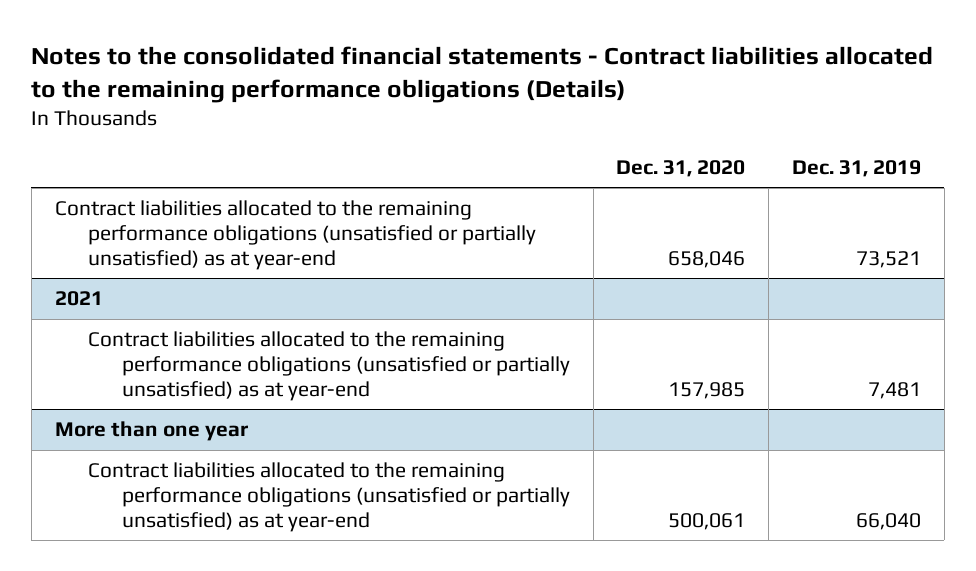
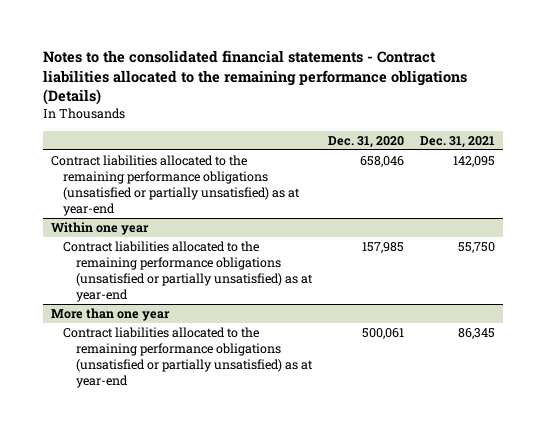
- | Dec. 31, 2020 | Dec. 31, 2019
+ | Dec. 31, 2020 | Dec. 31, 2021
- 2021
+ Within one year

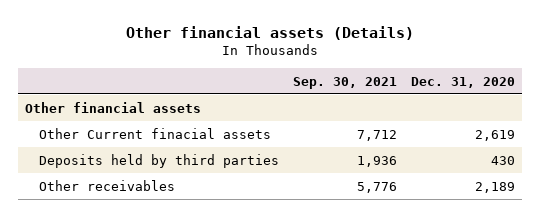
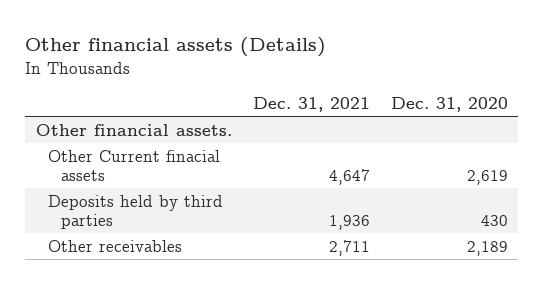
- | Sep. 30, 2021 | Dec. 31, 2020
+ | Dec. 31, 2021 | Dec. 31, 2020
- Other financial assets
+ Other financial assets.

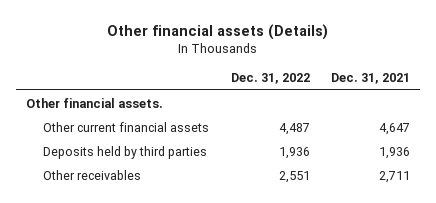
- | Dec. 31, 2021 | Dec. 31, 2020
+ | Dec. 31, 2022 | Dec. 31, 2021
- Other Current finacial assets | 4,647 | 2,619
+ Other current financial assets | 4,487 | 4,647

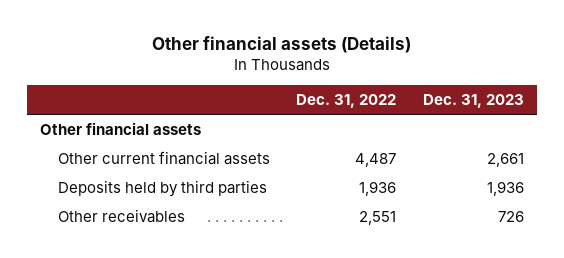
- | Dec. 31, 2022 | Dec. 31, 2021
+ | Dec. 31, 2022 | Dec. 31, 2023
- Other financial assets.
+ Other financial assets

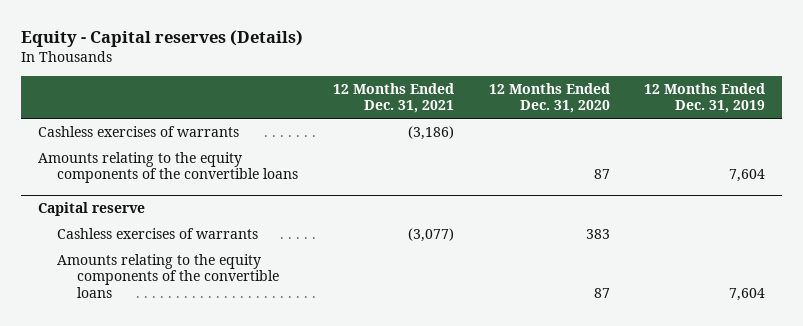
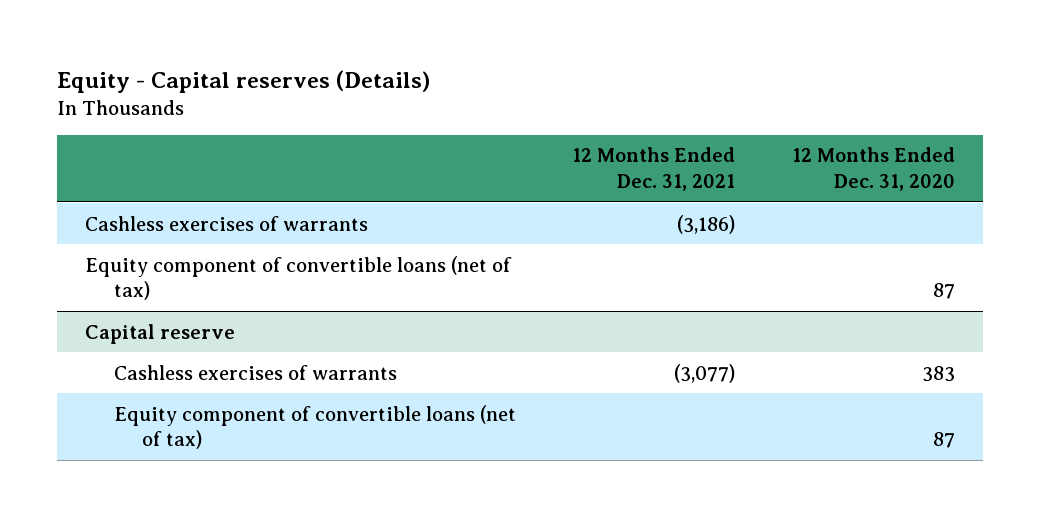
- | 12 Months Ended Dec. 31, 2021 | 12 Months Ended Dec. 31, 2020 | 12 Months Ended Dec. 31, 2019
+ | 12 Months Ended Dec. 31, 2021 | 12 Months Ended Dec. 31, 2020
- Amounts relating to the equity components of the convertible loans | | 87 | 7,604
+ Equity component of convertible loans (net of tax) | | 87
@ Capital reserve
- Amounts relating to the equity components of the convertible loans | | 87 | 7,604
+ Equity component of convertible loans (net of tax) | | 87

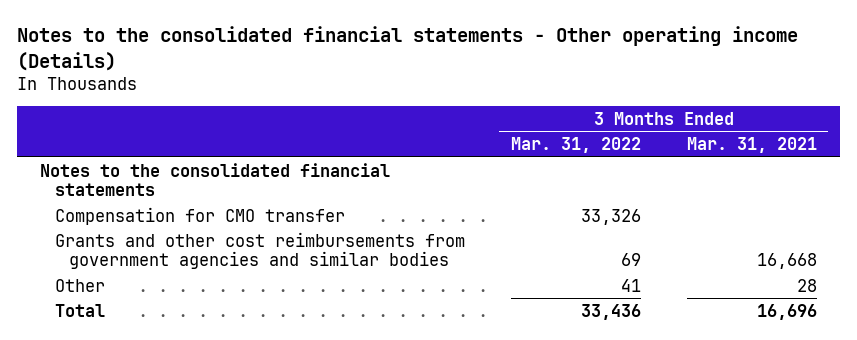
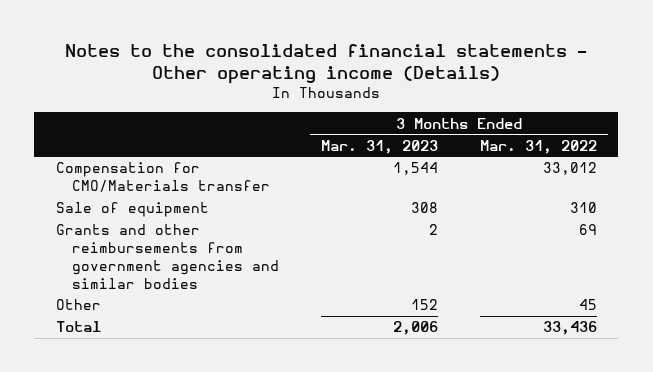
- | 3 Months Ended Mar. 31, 2022 | 3 Months Ended Mar. 31, 2021
+ | 3 Months Ended Mar. 31, 2023 | 3 Months Ended Mar. 31, 2022
- Notes to the consolidated financial statements
- Compensation for CMO transfer | 33,326 |
- Grants and other cost reimbursements from government agencies and similar bodies | 69 | 16,668
- Other | 41 | 28
+ Compensation for CMO/Materials transfer | 1,544 | 33,012
+ Sale of equipment | 308 | 310
+ Grants and other reimbursements from government agencies and similar bodies | 2 | 69
+ Other | 152 | 45

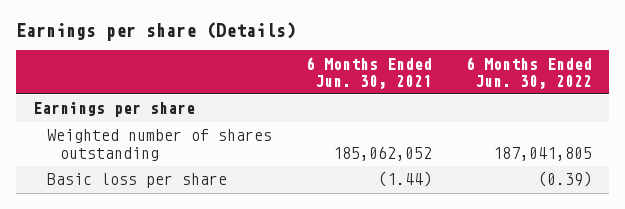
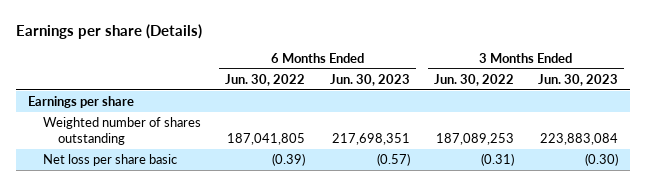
- | 6 Months Ended Jun. 30, 2021 | 6 Months Ended Jun. 30, 2022
+ | 6 Months Ended Jun. 30, 2022 | 6 Months Ended Jun. 30, 2023 | 3 Months Ended Jun. 30, 2022 | 3 Months Ended Jun. 30, 2023
- Basic loss per share | (1.44) | (0.39)
+ Net loss per share basic | (0.39) | (0.57) | (0.31) | (0.30)

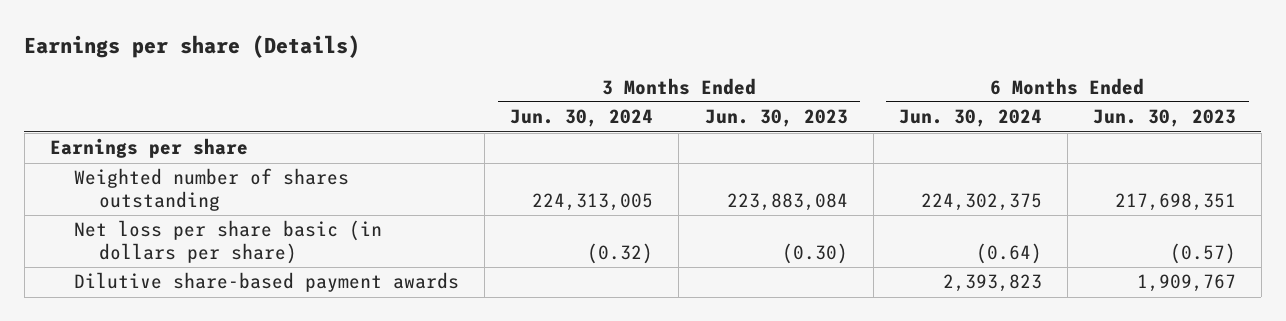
- | 6 Months Ended Jun. 30, 2022 | 6 Months Ended Jun. 30, 2023 | 3 Months Ended Jun. 30, 2022 | 3 Months Ended Jun. 30, 2023
+ | 3 Months Ended Jun. 30, 2024 | 3 Months Ended Jun. 30, 2023 | 6 Months Ended Jun. 30, 2024 | 6 Months Ended Jun. 30, 2023
- Net loss per share basic | (0.39) | (0.57) | (0.31) | (0.30)
+ Net loss per share basic (in dollars per share) | (0.32) | (0.30) | (0.64) | (0.57)
+ Dilutive share-based payment awards | | | 2,393,823 | 1,909,767

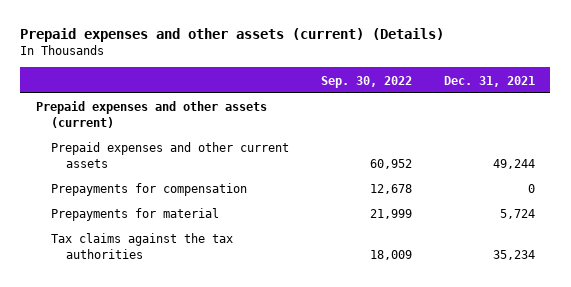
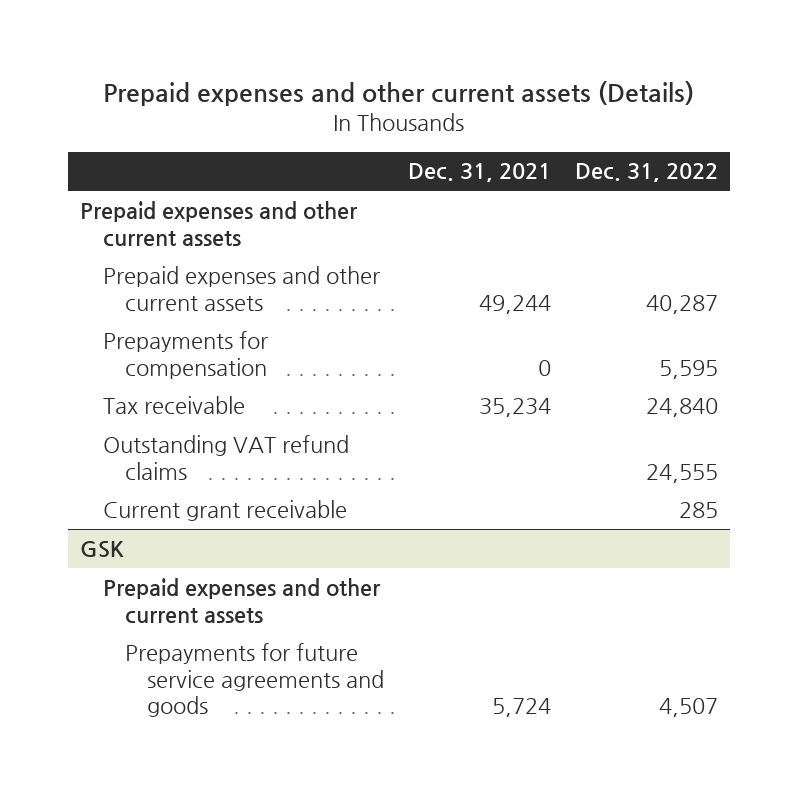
- Prepaid expenses and other assets (current) (Details)
+ Prepaid expenses and other current assets (Details)
- | Sep. 30, 2022 | Dec. 31, 2021
+ | Dec. 31, 2021 | Dec. 31, 2022
- Prepaid expenses and other assets (current)
+ Prepaid expenses and other current assets
- Prepayments for material | 21,999 | 5,724
- Tax claims against the tax authorities | 18,009 | 35,234
+ Tax receivable | 35,234 | 24,840
+ Outstanding VAT refund claims | | 24,555
+ Current grant receivable | | 285
+ GSK
+ Prepaid expenses and other current assets
+ Prepayments for future service agreements and goods | 5,724 | 4,507

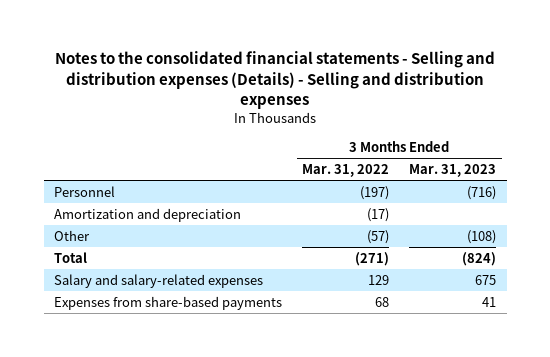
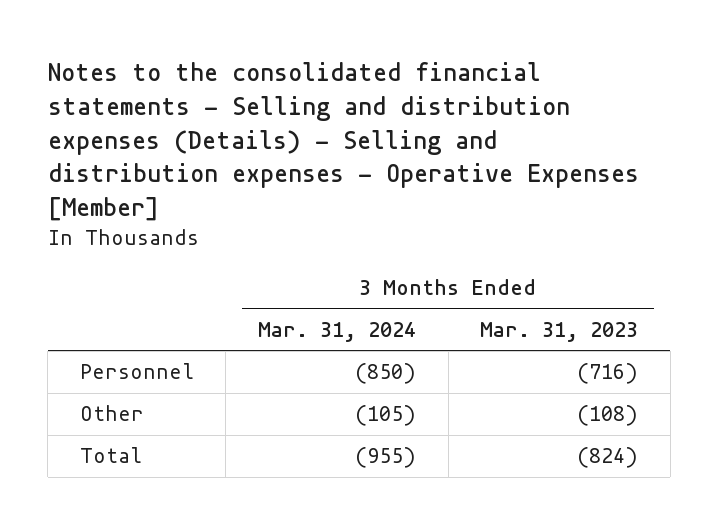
- Notes to the consolidated financial statements - Selling and distribution expenses (Details) - Selling and distribution expenses
+ Notes to the consolidated financial statements - Selling and distribution expenses (Details) - Selling and distribution expenses - Operative Expenses [Member]
- | 3 Months Ended Mar. 31, 2022 | 3 Months Ended Mar. 31, 2023
+ | 3 Months Ended Mar. 31, 2024 | 3 Months Ended Mar. 31, 2023
- Amortization and depreciation | (17) |
- Salary and salary-related expenses | 129 | 675
- Expenses from share-based payments | 68 | 41

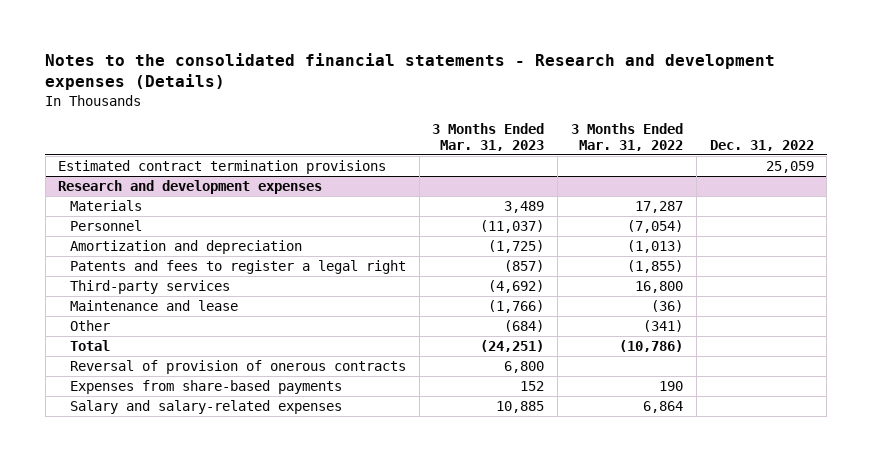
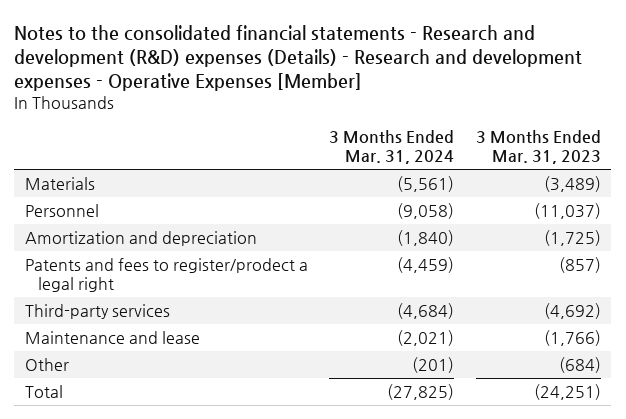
- Notes to the consolidated financial statements - Research and development expenses (Details)
+ Notes to the consolidated financial statements - Research and development (R&D) expenses (Details) - Research and development expenses - Operative Expenses [Member]
- | 3 Months Ended Mar. 31, 2023 | 3 Months Ended Mar. 31, 2022 | Dec. 31, 2022
+ | 3 Months Ended Mar. 31, 2024 | 3 Months Ended Mar. 31, 2023
- Estimated contract termination provisions | | | 25,059
- Research and development expenses
- Materials | 3,489 | 17,287 |
+ Materials | (5,561) | (3,489)
- Patents and fees to register a legal right | (857) | (1,855) |
+ Patents and fees to register/prodect a legal right | (4,459) | (857)
- Reversal of provision of onerous contracts | 6,800 | |
- Expenses from share-based payments | 152 | 190 |
- Salary and salary-related expenses | 10,885 | 6,864 |

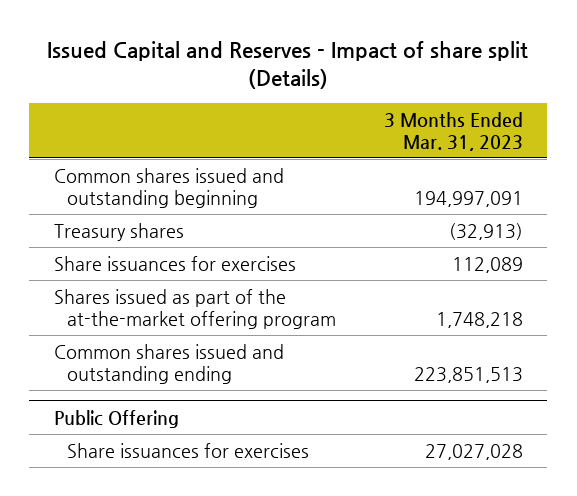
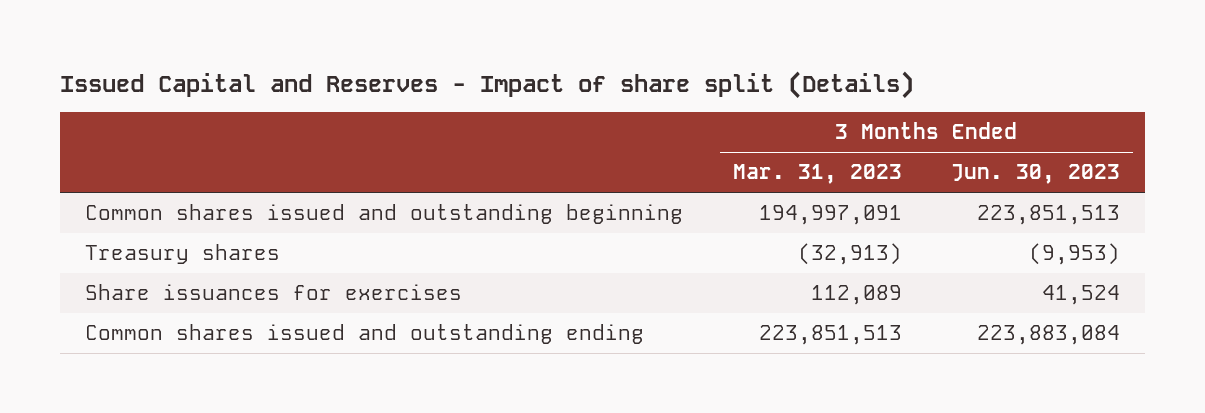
- | 3 Months Ended Mar. 31, 2023
+ | 3 Months Ended Mar. 31, 2023 | 3 Months Ended Jun. 30, 2023
- Shares issued as part of the at-the-market offering program | 1,748,218
- Public Offering
- Share issuances for exercises | 27,027,028

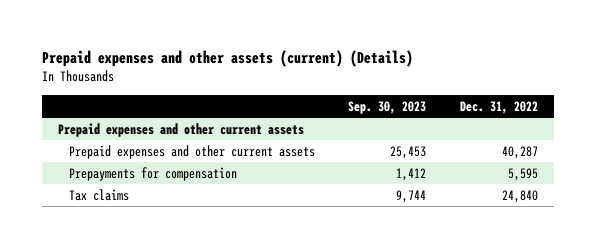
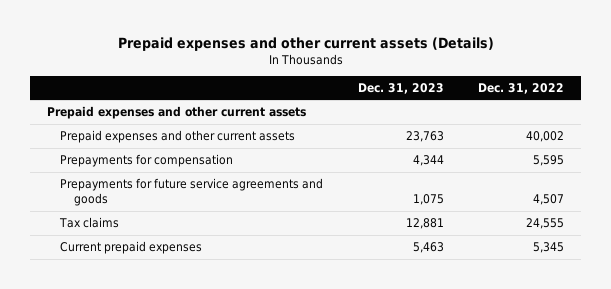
- Prepaid expenses and other assets (current) (Details)
+ Prepaid expenses and other current assets (Details)
- | Sep. 30, 2023 | Dec. 31, 2022
+ | Dec. 31, 2023 | Dec. 31, 2022
- Prepaid expenses and other current assets | 25,453 | 40,287
+ Prepaid expenses and other current assets | 23,763 | 40,002
- Tax claims | 9,744 | 24,840
+ Prepayments for future service agreements and goods | 1,075 | 4,507
+ Tax claims | 12,881 | 24,555
+ Current prepaid expenses | 5,463 | 5,345

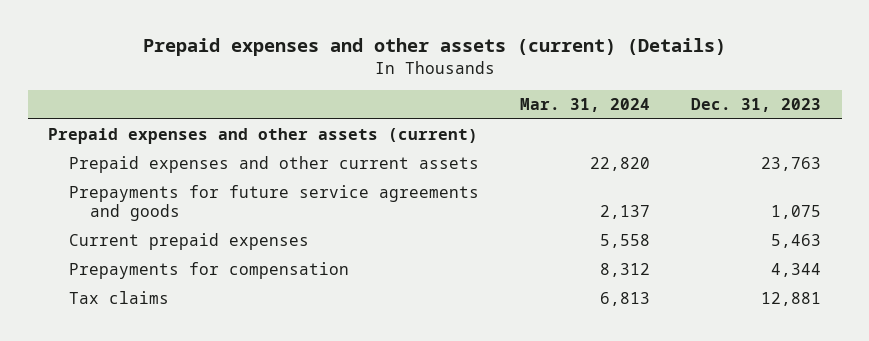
- Prepaid expenses and other current assets (Details)
+ Prepaid expenses and other assets (current) (Details)
- | Dec. 31, 2023 | Dec. 31, 2022
+ | Mar. 31, 2024 | Dec. 31, 2023
- Prepaid expenses and other current assets
+ Prepaid expenses and other assets (current)
moved down: Prepayments for compensation | 8,312 | 4,344
moved down: Tax claims | 6,813 | 12,881

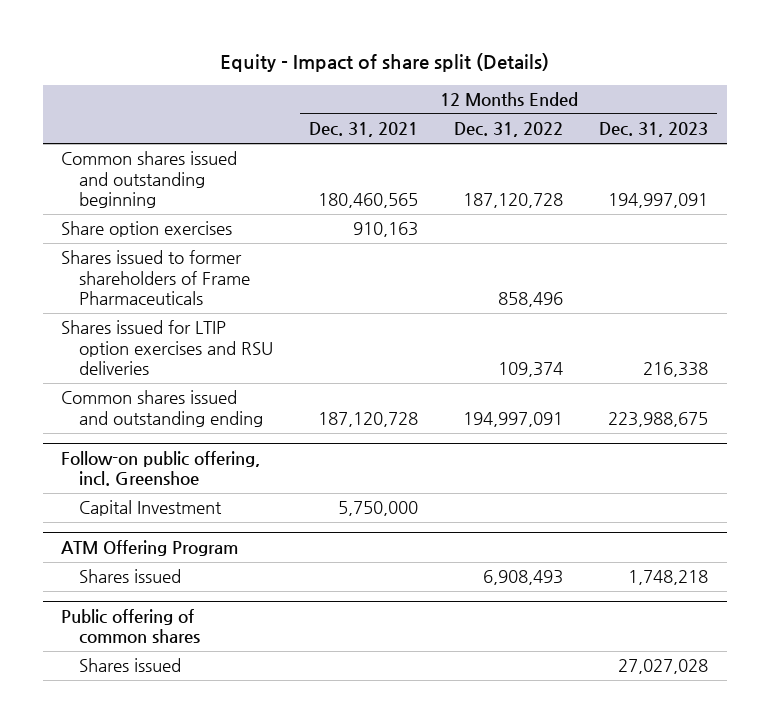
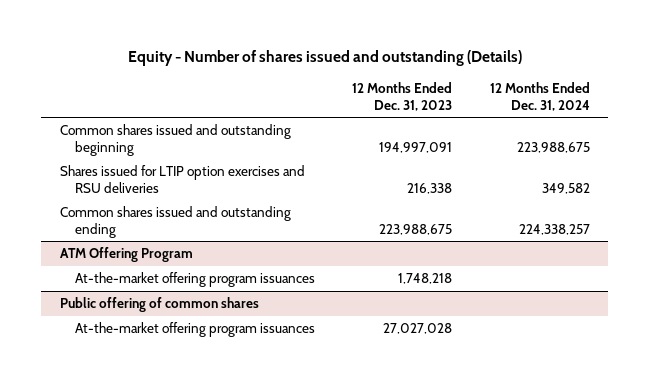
- Equity - Impact of share split (Details)
+ Equity - Number of shares issued and outstanding (Details)
- | 12 Months Ended Dec. 31, 2021 | 12 Months Ended Dec. 31, 2022 | 12 Months Ended Dec. 31, 2023
+ | 12 Months Ended Dec. 31, 2023 | 12 Months Ended Dec. 31, 2024
- Share option exercises | 910,163 | |
- Shares issued to former shareholders of Frame Pharmaceuticals | | 858,496 |
- Follow-on public offering, incl. Greenshoe
- Capital Investment | 5,750,000 | |
@ ATM Offering Program
- Shares issued | | 6,908,493 | 1,748,218
+ At-the-market offering program issuances | 1,748,218 |
@ Public offering of common shares
- Shares issued | | | 27,027,028
+ At-the-market offering program issuances | 27,027,028 |

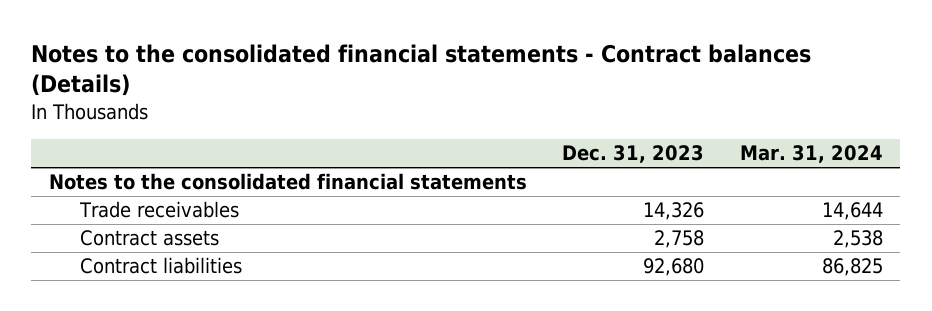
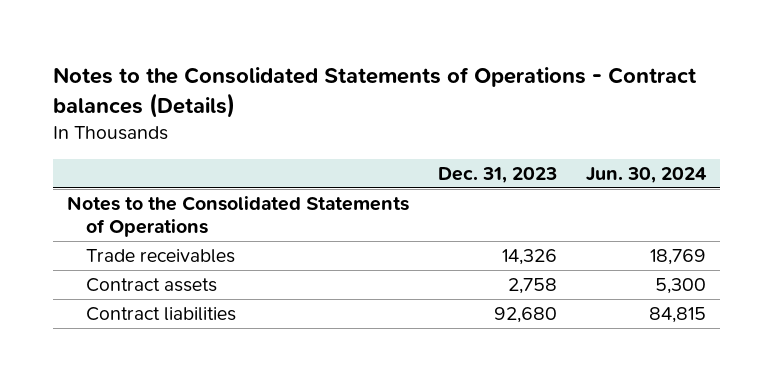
- Notes to the consolidated financial statements - Contract balances (Details)
+ Notes to the Consolidated Statements of Operations - Contract balances (Details)
- | Dec. 31, 2023 | Mar. 31, 2024
+ | Dec. 31, 2023 | Jun. 30, 2024
- Notes to the consolidated financial statements
+ Notes to the Consolidated Statements of Operations

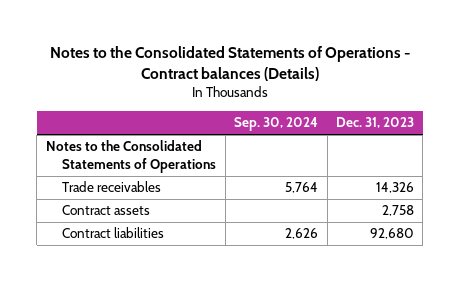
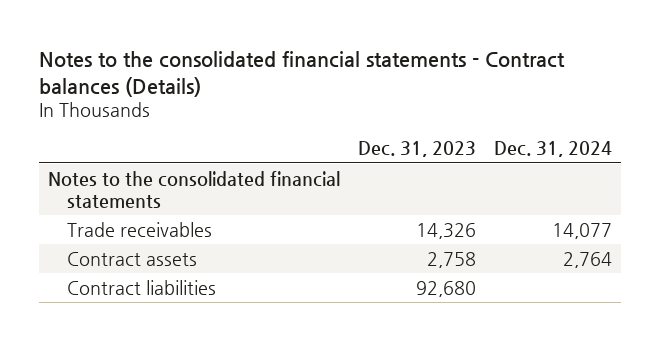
- Notes to the Consolidated Statements of Operations - Contract balances (Details)
+ Notes to the consolidated financial statements - Contract balances (Details)
- | Sep. 30, 2024 | Dec. 31, 2023
+ | Dec. 31, 2023 | Dec. 31, 2024
- Notes to the Consolidated Statements of Operations
+ Notes to the consolidated financial statements

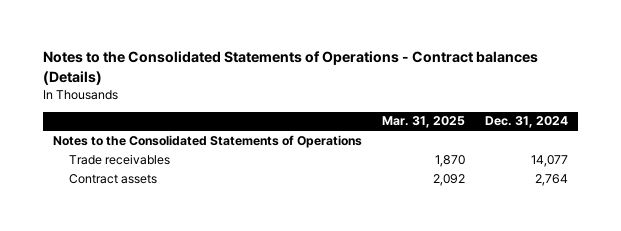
- Notes to the consolidated financial statements - Contract balances (Details)
+ Notes to the Consolidated Statements of Operations - Contract balances (Details)
- | Dec. 31, 2023 | Dec. 31, 2024
+ | Mar. 31, 2025 | Dec. 31, 2024
- Notes to the consolidated financial statements
+ Notes to the Consolidated Statements of Operations
- Contract liabilities | 92,680 |

